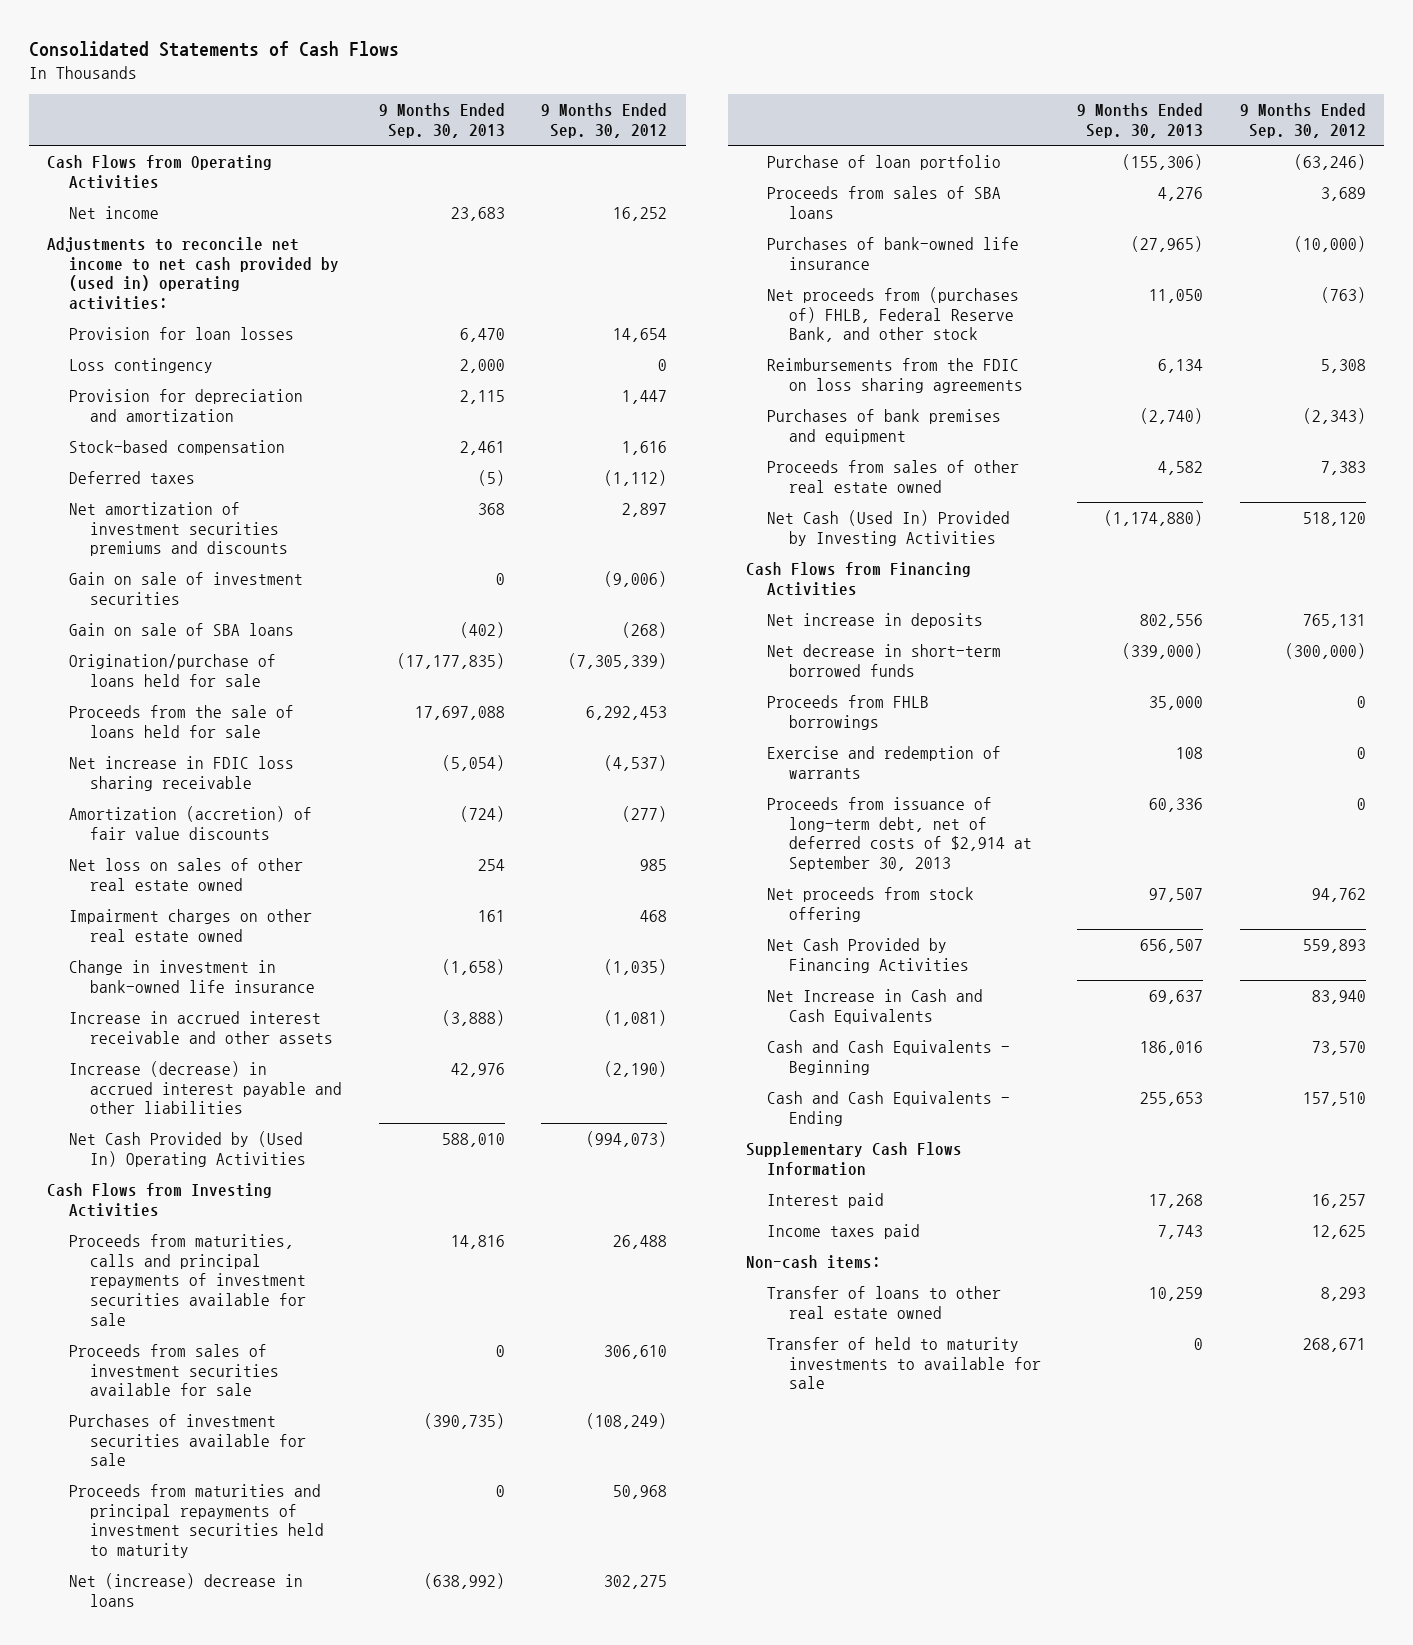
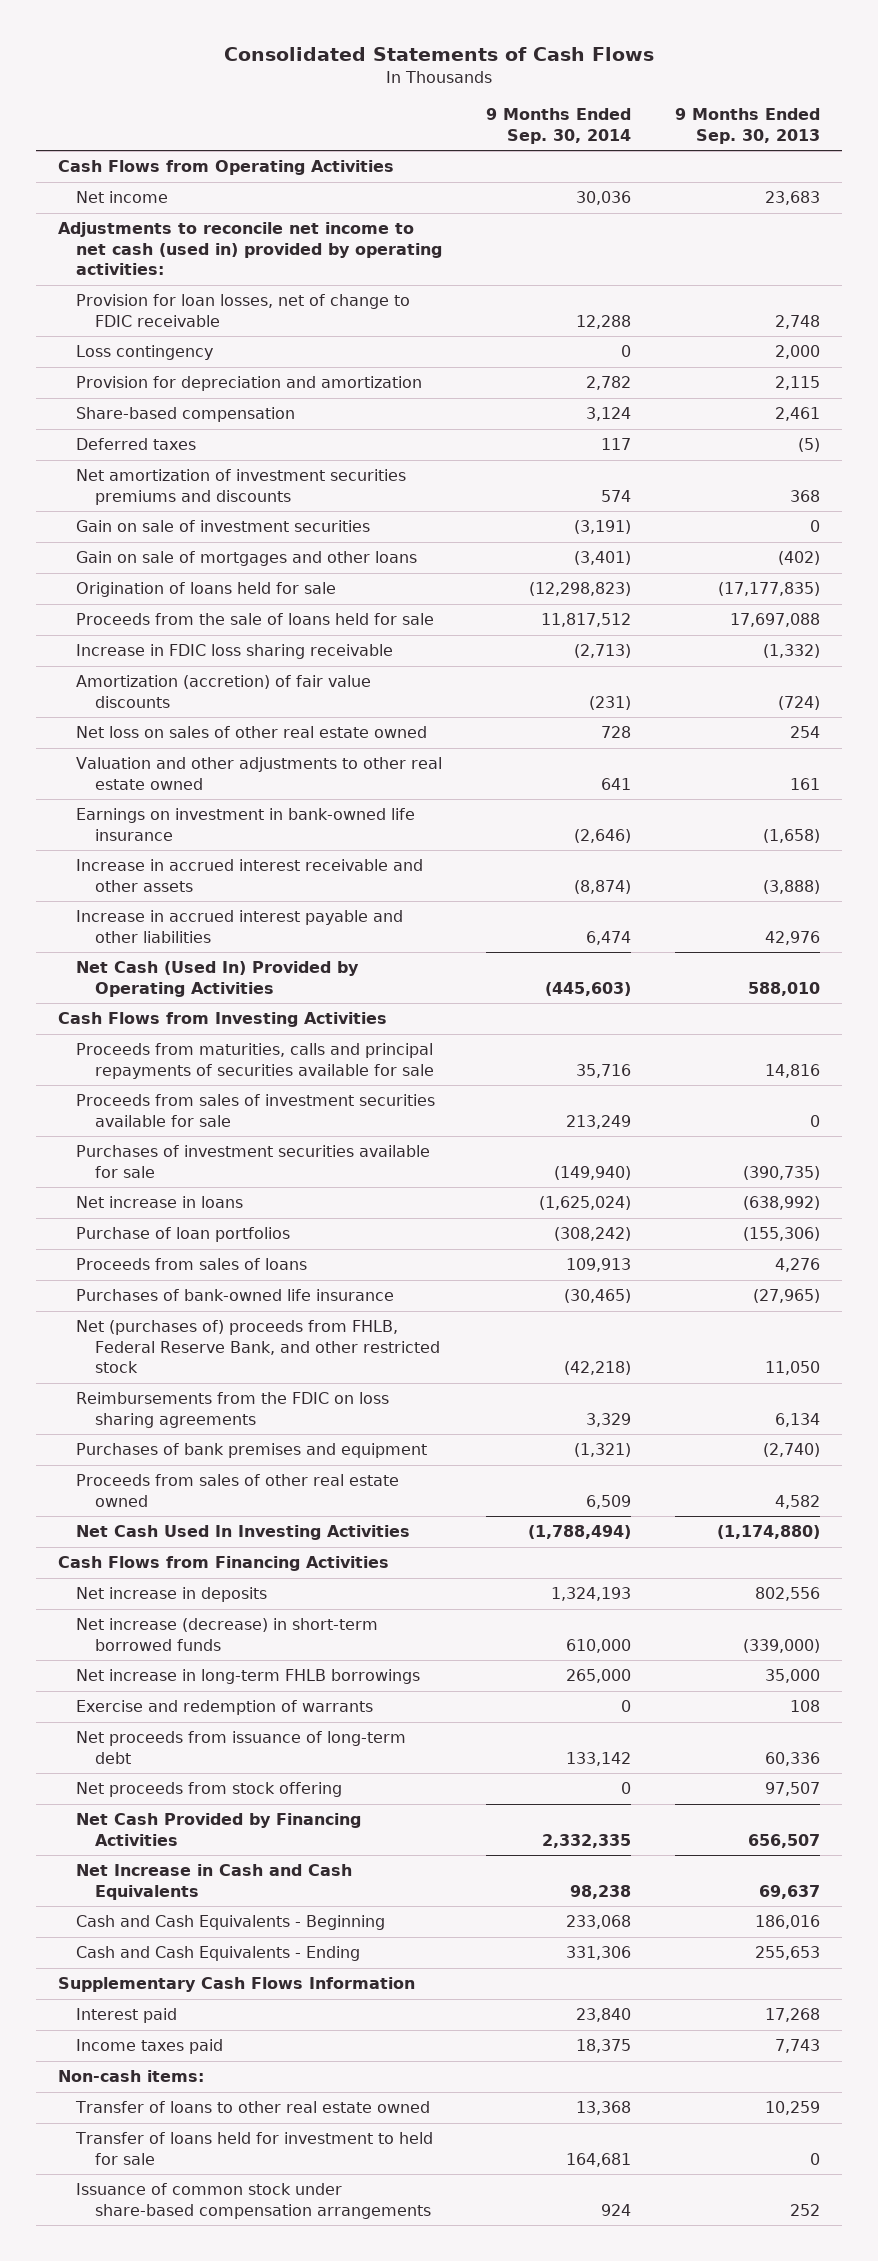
- | 9 Months Ended Sep. 30, 2013 | 9 Months Ended Sep. 30, 2012
+ | 9 Months Ended Sep. 30, 2014 | 9 Months Ended Sep. 30, 2013
- Adjustments to reconcile net income to net cash provided by (used in) operating activities:
- Provision for loan losses | 6,470 | 14,654
+ Adjustments to reconcile net income to net cash (used in) provided by operating activities:
+ Provision for loan losses, net of change to FDIC receivable | 12,288 | 2,748
- Stock-based compensation | 2,461 | 1,616
+ Share-based compensation | 3,124 | 2,461
- Gain on sale of SBA loans | (402) | (268)
- Origination/purchase of loans held for sale | (17,177,835) | (7,305,339)
+ Gain on sale of mortgages and other loans | (3,401) | (402)
+ Origination of loans held for sale | (12,298,823) | (17,177,835)
- Net increase in FDIC loss sharing receivable | (5,054) | (4,537)
+ Increase in FDIC loss sharing receivable | (2,713) | (1,332)
- Impairment charges on other real estate owned | 161 | 468
- Change in investment in bank-owned life insurance | (1,658) | (1,035)
+ Valuation and other adjustments to other real estate owned | 641 | 161
+ Earnings on investment in bank-owned life insurance | (2,646) | (1,658)
- Increase (decrease) in accrued interest payable and other liabilities | 42,976 | (2,190)
- Net Cash Provided by (Used In) Operating Activities | 588,010 | (994,073)
+ Increase in accrued interest payable and other liabilities | 6,474 | 42,976
+ Net Cash (Used In) Provided by Operating Activities | (445,603) | 588,010
- Proceeds from maturities, calls and principal repayments of investment securities available for sale | 14,816 | 26,488
+ Proceeds from maturities, calls and principal repayments of securities available for sale | 35,716 | 14,816
- Proceeds from maturities and principal repayments of investment securities held to maturity | 0 | 50,968
- Net (increase) decrease in loans | (638,992) | 302,275
- Purchase of loan portfolio | (155,306) | (63,246)
- Proceeds from sales of SBA loans | 4,276 | 3,689
+ Net increase in loans | (1,625,024) | (638,992)
+ Purchase of loan portfolios | (308,242) | (155,306)
+ Proceeds from sales of loans | 109,913 | 4,276
- Net proceeds from (purchases of) FHLB, Federal Reserve Bank, and other stock | 11,050 | (763)
+ Net (purchases of) proceeds from FHLB, Federal Reserve Bank, and other restricted stock | (42,218) | 11,050
- Net Cash (Used In) Provided by Investing Activities | (1,174,880) | 518,120
+ Net Cash Used In Investing Activities | (1,788,494) | (1,174,880)
- Net decrease in short-term borrowed funds | (339,000) | (300,000)
- Proceeds from FHLB borrowings | 35,000 | 0
+ Net increase (decrease) in short-term borrowed funds | 610,000 | (339,000)
+ Net increase in long-term FHLB borrowings | 265,000 | 35,000
- Proceeds from issuance of long-term debt, net of deferred costs of $2,914 at September 30, 2013 | 60,336 | 0
+ Net proceeds from issuance of long-term debt | 133,142 | 60,336
- Transfer of held to maturity investments to available for sale | 0 | 268,671
+ Transfer of loans held for investment to held for sale | 164,681 | 0
+ Issuance of common stock under share-based compensation arrangements | 924 | 252

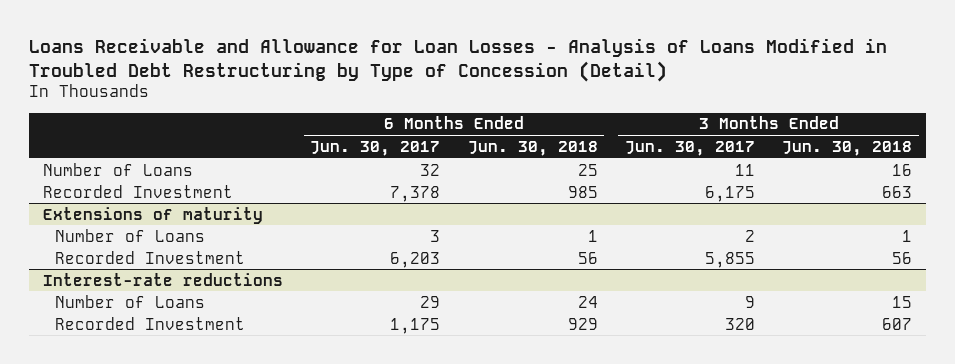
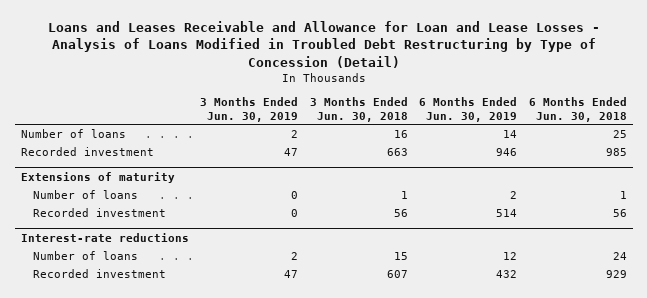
- Loans Receivable and Allowance for Loan Losses - Analysis of Loans Modified in Troubled Debt Restructuring by Type of Concession (Detail)
+ Loans and Leases Receivable and Allowance for Loan and Lease Losses - Analysis of Loans Modified in Troubled Debt Restructuring by Type of Concession (Detail)
- | 6 Months Ended Jun. 30, 2017 | 6 Months Ended Jun. 30, 2018 | 3 Months Ended Jun. 30, 2017 | 3 Months Ended Jun. 30, 2018
+ | 3 Months Ended Jun. 30, 2019 | 3 Months Ended Jun. 30, 2018 | 6 Months Ended Jun. 30, 2019 | 6 Months Ended Jun. 30, 2018
- Number of Loans | 32 | 25 | 11 | 16
- Recorded Investment | 7,378 | 985 | 6,175 | 663
+ Number of loans | 2 | 16 | 14 | 25
+ Recorded investment | 47 | 663 | 946 | 985
@ Extensions of maturity
- Number of Loans | 3 | 1 | 2 | 1
- Recorded Investment | 6,203 | 56 | 5,855 | 56
+ Number of loans | 0 | 1 | 2 | 1
+ Recorded investment | 0 | 56 | 514 | 56
@ Interest-rate reductions
- Number of Loans | 29 | 24 | 9 | 15
- Recorded Investment | 1,175 | 929 | 320 | 607
+ Number of loans | 2 | 15 | 12 | 24
+ Recorded investment | 47 | 607 | 432 | 929

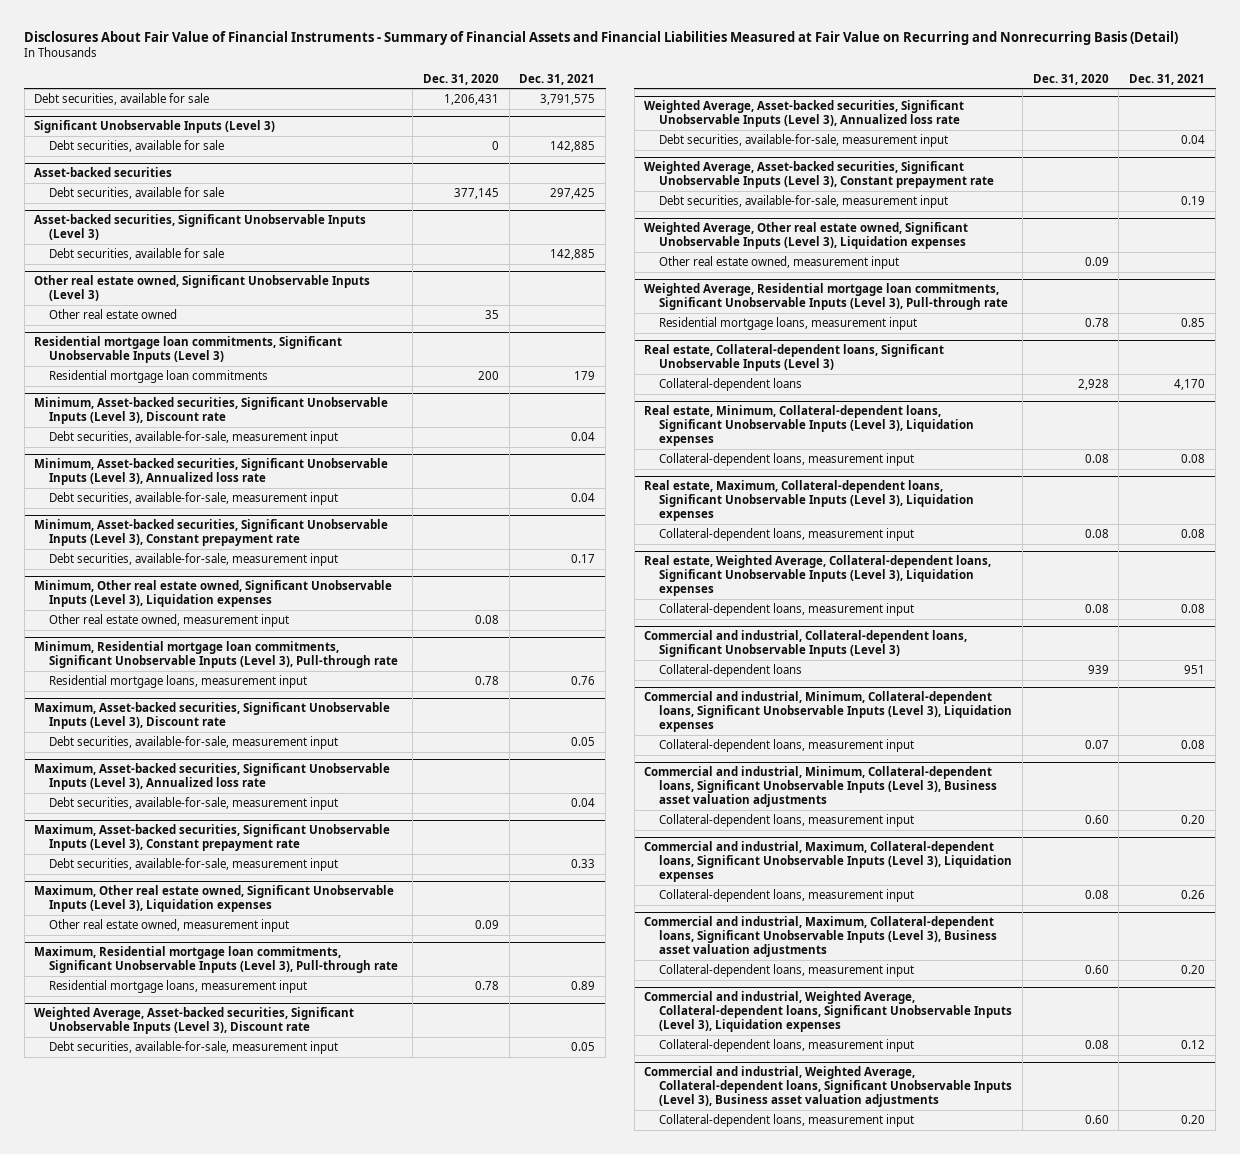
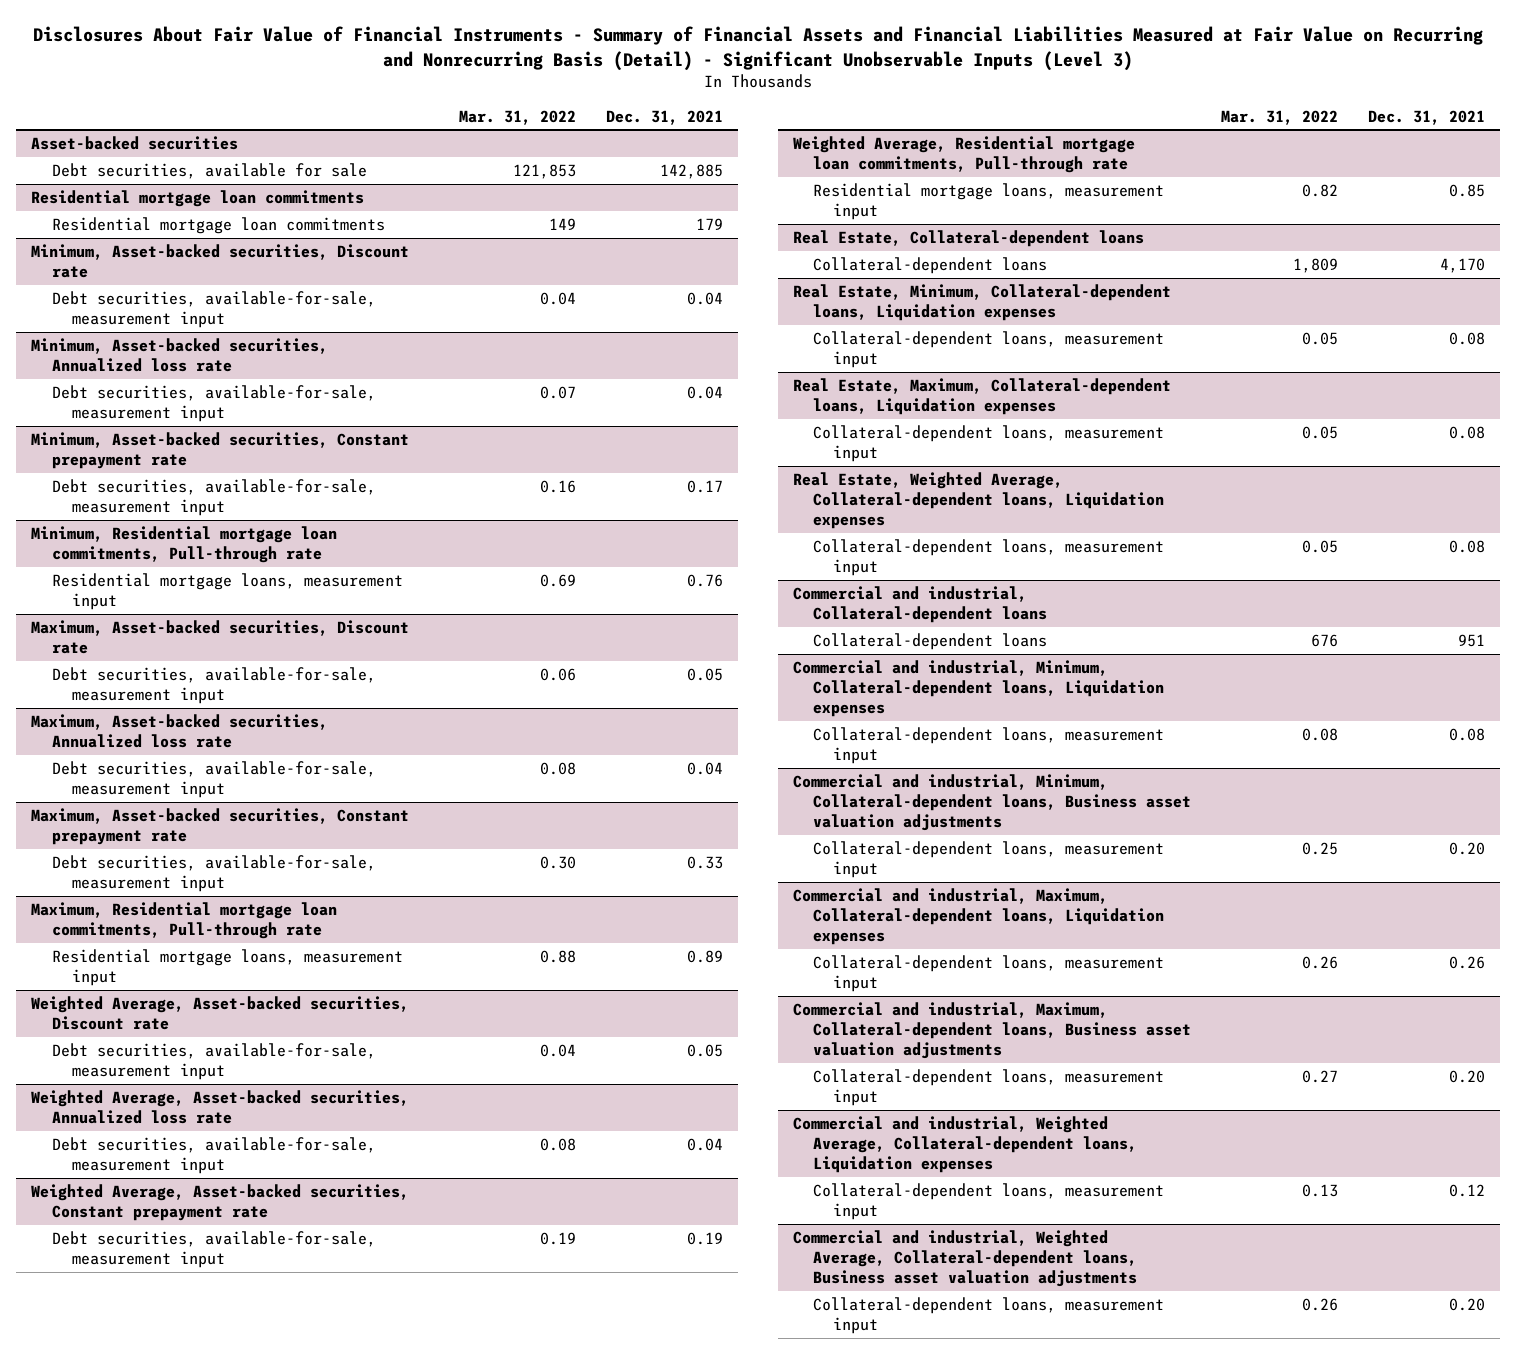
- Disclosures About Fair Value of Financial Instruments - Summary of Financial Assets and Financial Liabilities Measured at Fair Value on Recurring and Nonrecurring Basis (Detail)
+ Disclosures About Fair Value of Financial Instruments - Summary of Financial Assets and Financial Liabilities Measured at Fair Value on Recurring and Nonrecurring Basis (Detail) - Significant Unobservable Inputs (Level 3)
- | Dec. 31, 2020 | Dec. 31, 2021
+ | Mar. 31, 2022 | Dec. 31, 2021
- Debt securities, available for sale | 1,206,431 | 3,791,575
- Significant Unobservable Inputs (Level 3)
- Debt securities, available for sale | 0 | 142,885
@ Asset-backed securities
- Debt securities, available for sale | 377,145 | 297,425
- Asset-backed securities, Significant Unobservable Inputs (Level 3)
- Other real estate owned, Significant Unobservable Inputs (Level 3)
- Other real estate owned | 35 |
- Residential mortgage loan commitments, Significant Unobservable Inputs (Level 3)
+ Residential mortgage loan commitments
- Minimum, Asset-backed securities, Significant Unobservable Inputs (Level 3), Discount rate
+ Minimum, Asset-backed securities, Discount rate
- Minimum, Asset-backed securities, Significant Unobservable Inputs (Level 3), Annualized loss rate
+ Minimum, Asset-backed securities, Annualized loss rate
- Minimum, Asset-backed securities, Significant Unobservable Inputs (Level 3), Constant prepayment rate
+ Minimum, Asset-backed securities, Constant prepayment rate
- Minimum, Other real estate owned, Significant Unobservable Inputs (Level 3), Liquidation expenses
- Other real estate owned, measurement input | 0.08 |
- Minimum, Residential mortgage loan commitments, Significant Unobservable Inputs (Level 3), Pull-through rate
+ Minimum, Residential mortgage loan commitments, Pull-through rate
- Maximum, Asset-backed securities, Significant Unobservable Inputs (Level 3), Discount rate
+ Maximum, Asset-backed securities, Discount rate
- Maximum, Asset-backed securities, Significant Unobservable Inputs (Level 3), Annualized loss rate
+ Maximum, Asset-backed securities, Annualized loss rate
- Maximum, Asset-backed securities, Significant Unobservable Inputs (Level 3), Constant prepayment rate
+ Maximum, Asset-backed securities, Constant prepayment rate
- Maximum, Other real estate owned, Significant Unobservable Inputs (Level 3), Liquidation expenses
- Other real estate owned, measurement input | 0.09 |
- Maximum, Residential mortgage loan commitments, Significant Unobservable Inputs (Level 3), Pull-through rate
+ Maximum, Residential mortgage loan commitments, Pull-through rate
- Weighted Average, Asset-backed securities, Significant Unobservable Inputs (Level 3), Discount rate
+ Weighted Average, Asset-backed securities, Discount rate
- Weighted Average, Asset-backed securities, Significant Unobservable Inputs (Level 3), Annualized loss rate
+ Weighted Average, Asset-backed securities, Annualized loss rate
- Weighted Average, Asset-backed securities, Significant Unobservable Inputs (Level 3), Constant prepayment rate
+ Weighted Average, Asset-backed securities, Constant prepayment rate
- Weighted Average, Other real estate owned, Significant Unobservable Inputs (Level 3), Liquidation expenses
- Other real estate owned, measurement input | 0.09 |
- Weighted Average, Residential mortgage loan commitments, Significant Unobservable Inputs (Level 3), Pull-through rate
+ Weighted Average, Residential mortgage loan commitments, Pull-through rate
- Real estate, Collateral-dependent loans, Significant Unobservable Inputs (Level 3)
+ Real Estate, Collateral-dependent loans
- Real estate, Minimum, Collateral-dependent loans, Significant Unobservable Inputs (Level 3), Liquidation expenses
+ Real Estate, Minimum, Collateral-dependent loans, Liquidation expenses
- Real estate, Maximum, Collateral-dependent loans, Significant Unobservable Inputs (Level 3), Liquidation expenses
+ Real Estate, Maximum, Collateral-dependent loans, Liquidation expenses
- Real estate, Weighted Average, Collateral-dependent loans, Significant Unobservable Inputs (Level 3), Liquidation expenses
+ Real Estate, Weighted Average, Collateral-dependent loans, Liquidation expenses
- Commercial and industrial, Collateral-dependent loans, Significant Unobservable Inputs (Level 3)
+ Commercial and industrial, Collateral-dependent loans
- Commercial and industrial, Minimum, Collateral-dependent loans, Significant Unobservable Inputs (Level 3), Liquidation expenses
+ Commercial and industrial, Minimum, Collateral-dependent loans, Liquidation expenses
- Commercial and industrial, Minimum, Collateral-dependent loans, Significant Unobservable Inputs (Level 3), Business asset valuation adjustments
+ Commercial and industrial, Minimum, Collateral-dependent loans, Business asset valuation adjustments
- Commercial and industrial, Maximum, Collateral-dependent loans, Significant Unobservable Inputs (Level 3), Liquidation expenses
+ Commercial and industrial, Maximum, Collateral-dependent loans, Liquidation expenses
- Commercial and industrial, Maximum, Collateral-dependent loans, Significant Unobservable Inputs (Level 3), Business asset valuation adjustments
+ Commercial and industrial, Maximum, Collateral-dependent loans, Business asset valuation adjustments
- Commercial and industrial, Weighted Average, Collateral-dependent loans, Significant Unobservable Inputs (Level 3), Liquidation expenses
+ Commercial and industrial, Weighted Average, Collateral-dependent loans, Liquidation expenses
- Commercial and industrial, Weighted Average, Collateral-dependent loans, Significant Unobservable Inputs (Level 3), Business asset valuation adjustments
+ Commercial and industrial, Weighted Average, Collateral-dependent loans, Business asset valuation adjustments

